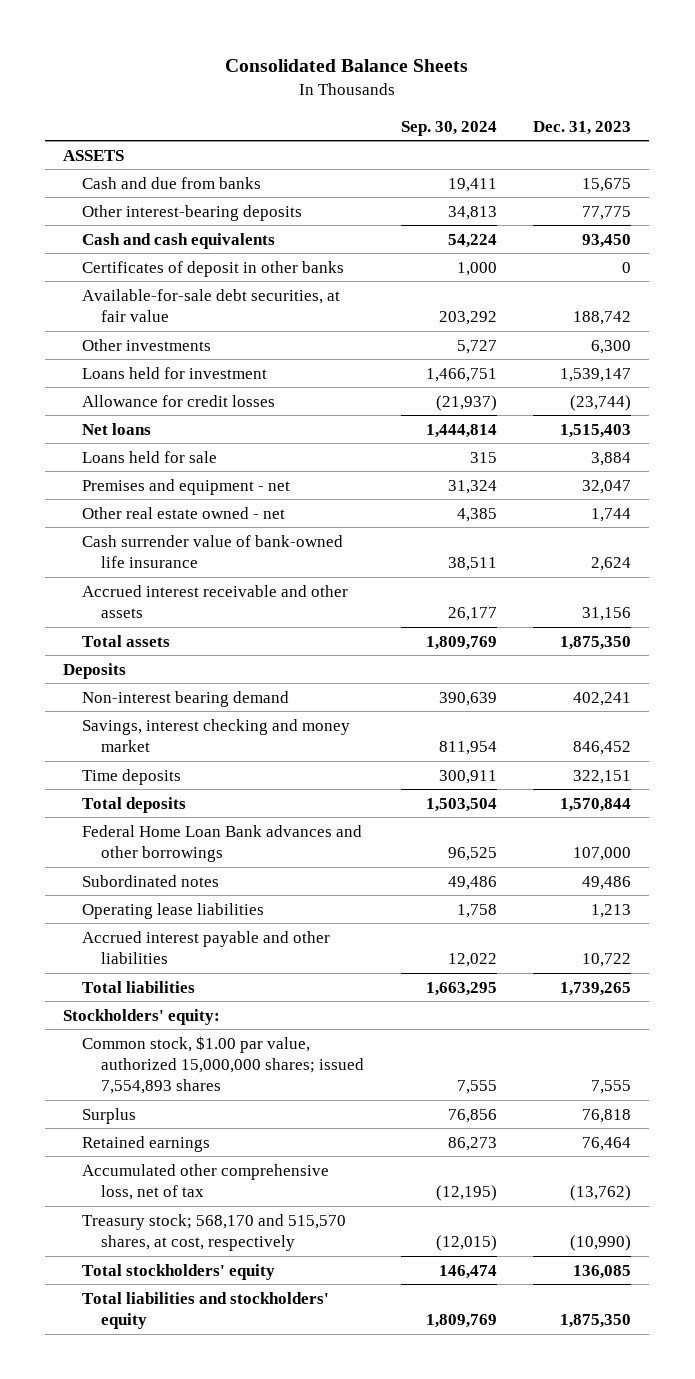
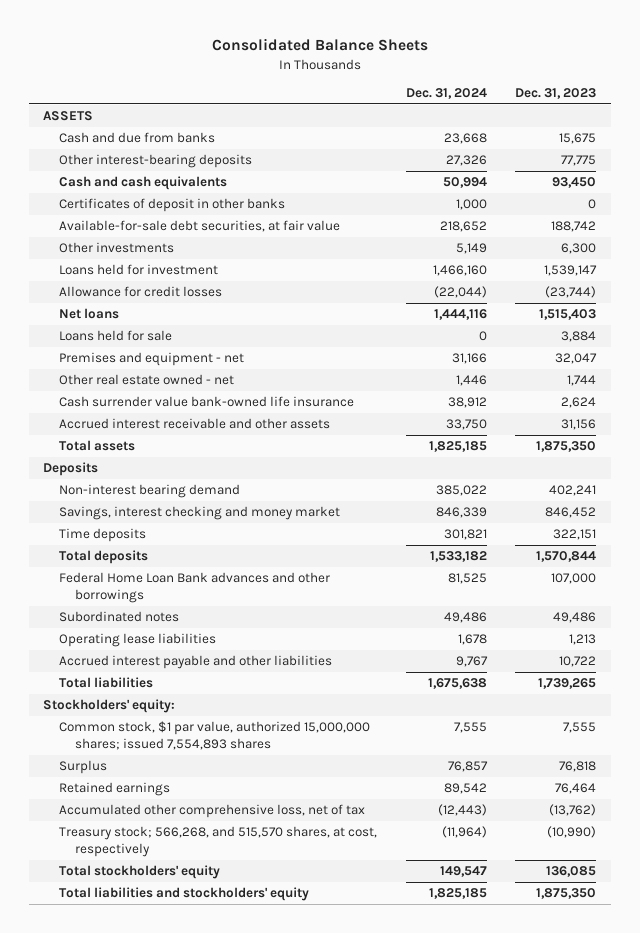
- | Sep. 30, 2024 | Dec. 31, 2023
+ | Dec. 31, 2024 | Dec. 31, 2023
- Cash surrender value of bank-owned life insurance | 38,511 | 2,624
+ Cash surrender value bank-owned life insurance | 38,912 | 2,624
- Common stock, $1.00 par value, authorized 15,000,000 shares; issued 7,554,893 shares | 7,555 | 7,555
+ Common stock, $1 par value, authorized 15,000,000 shares; issued 7,554,893 shares | 7,555 | 7,555
- Treasury stock; 568,170 and 515,570 shares, at cost, respectively | (12,015) | (10,990)
+ Treasury stock; 566,268, and 515,570 shares, at cost, respectively | (11,964) | (10,990)

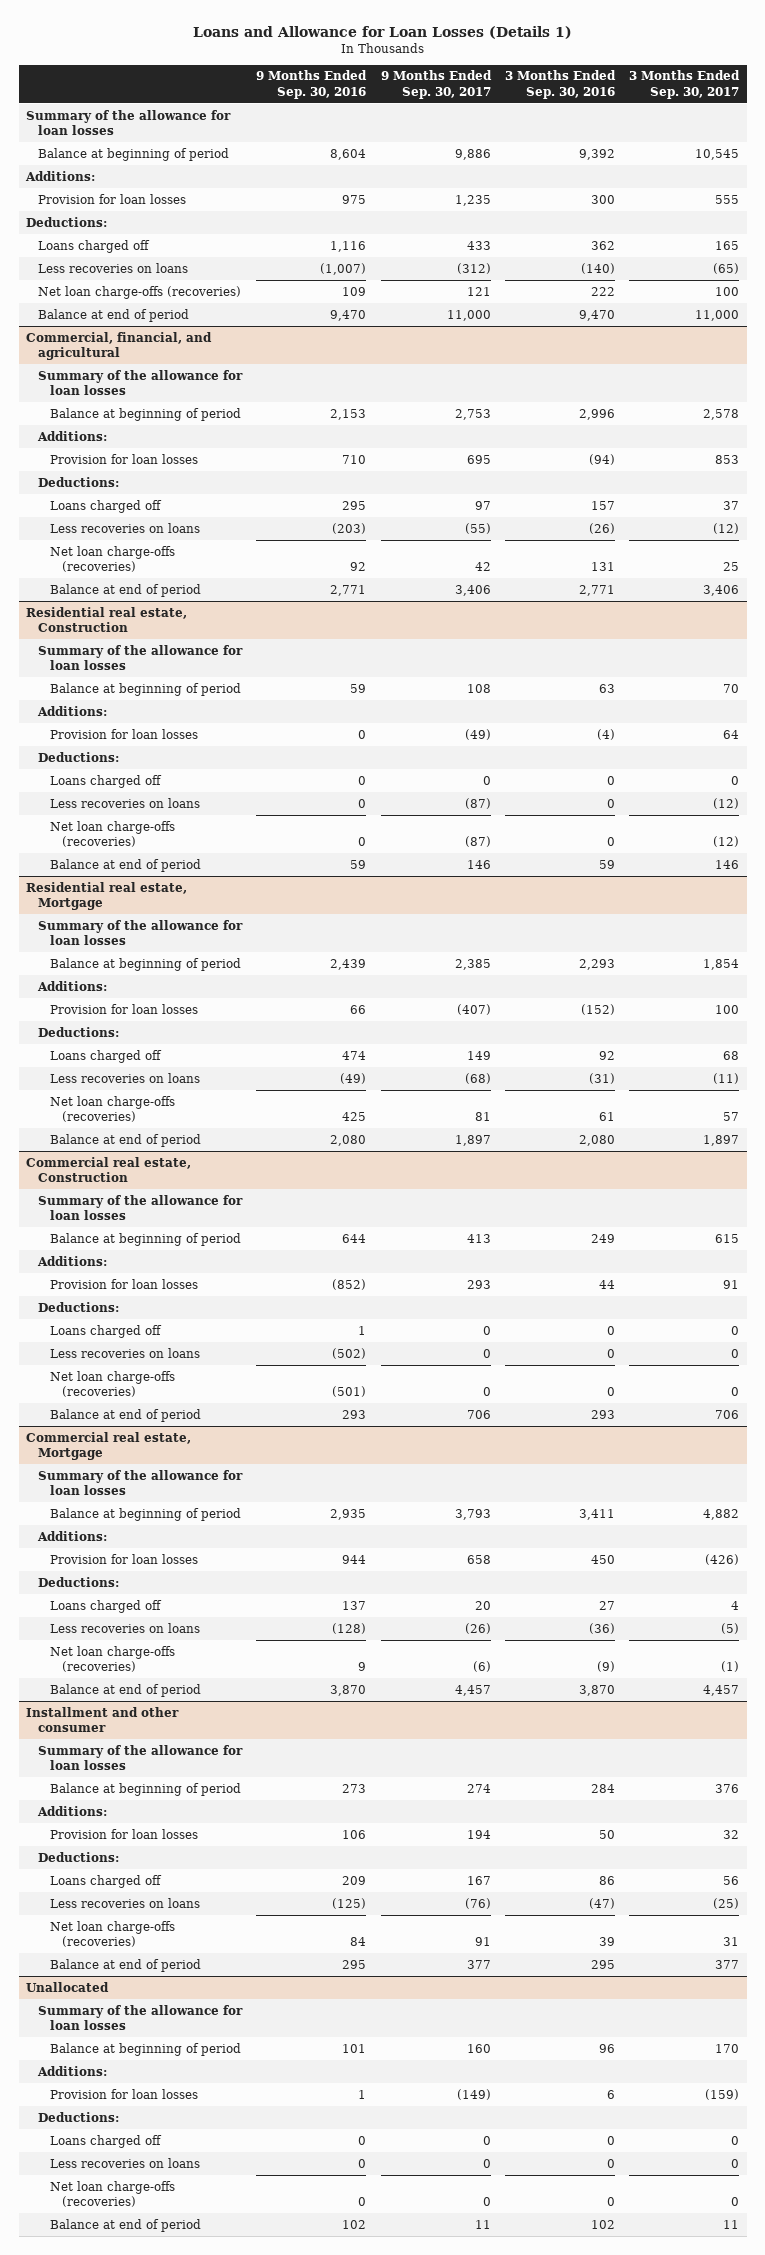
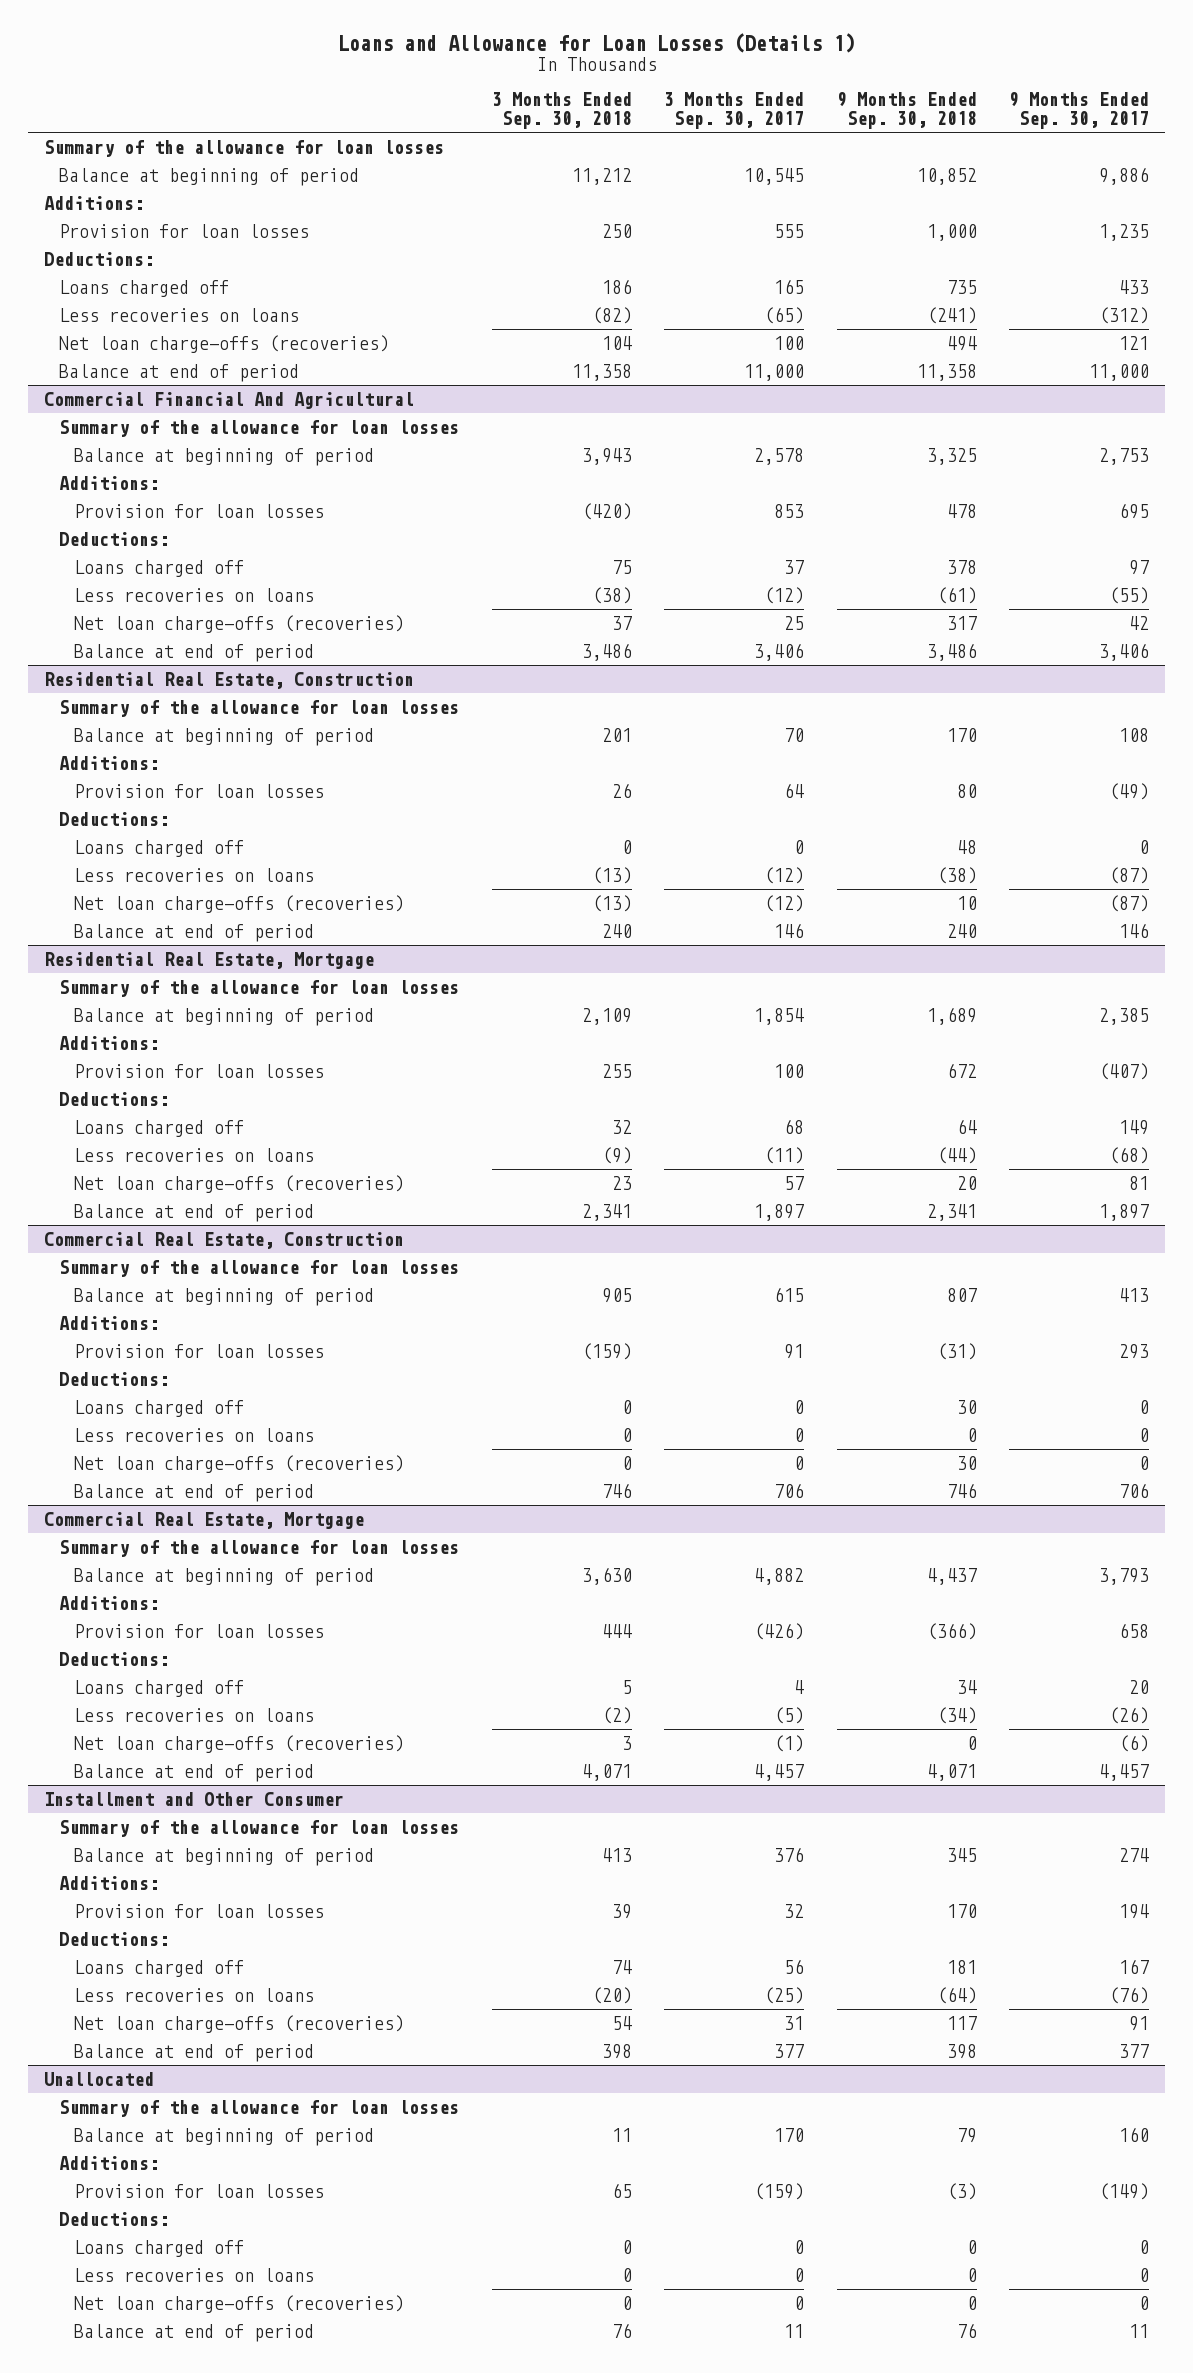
- | 9 Months Ended Sep. 30, 2016 | 9 Months Ended Sep. 30, 2017 | 3 Months Ended Sep. 30, 2016 | 3 Months Ended Sep. 30, 2017
+ | 3 Months Ended Sep. 30, 2018 | 3 Months Ended Sep. 30, 2017 | 9 Months Ended Sep. 30, 2018 | 9 Months Ended Sep. 30, 2017
- Commercial, financial, and agricultural
+ Commercial Financial And Agricultural
- Residential real estate, Construction
+ Residential Real Estate, Construction
- Residential real estate, Mortgage
+ Residential Real Estate, Mortgage
- Commercial real estate, Construction
+ Commercial Real Estate, Construction
- Commercial real estate, Mortgage
+ Commercial Real Estate, Mortgage
- Installment and other consumer
+ Installment and Other Consumer

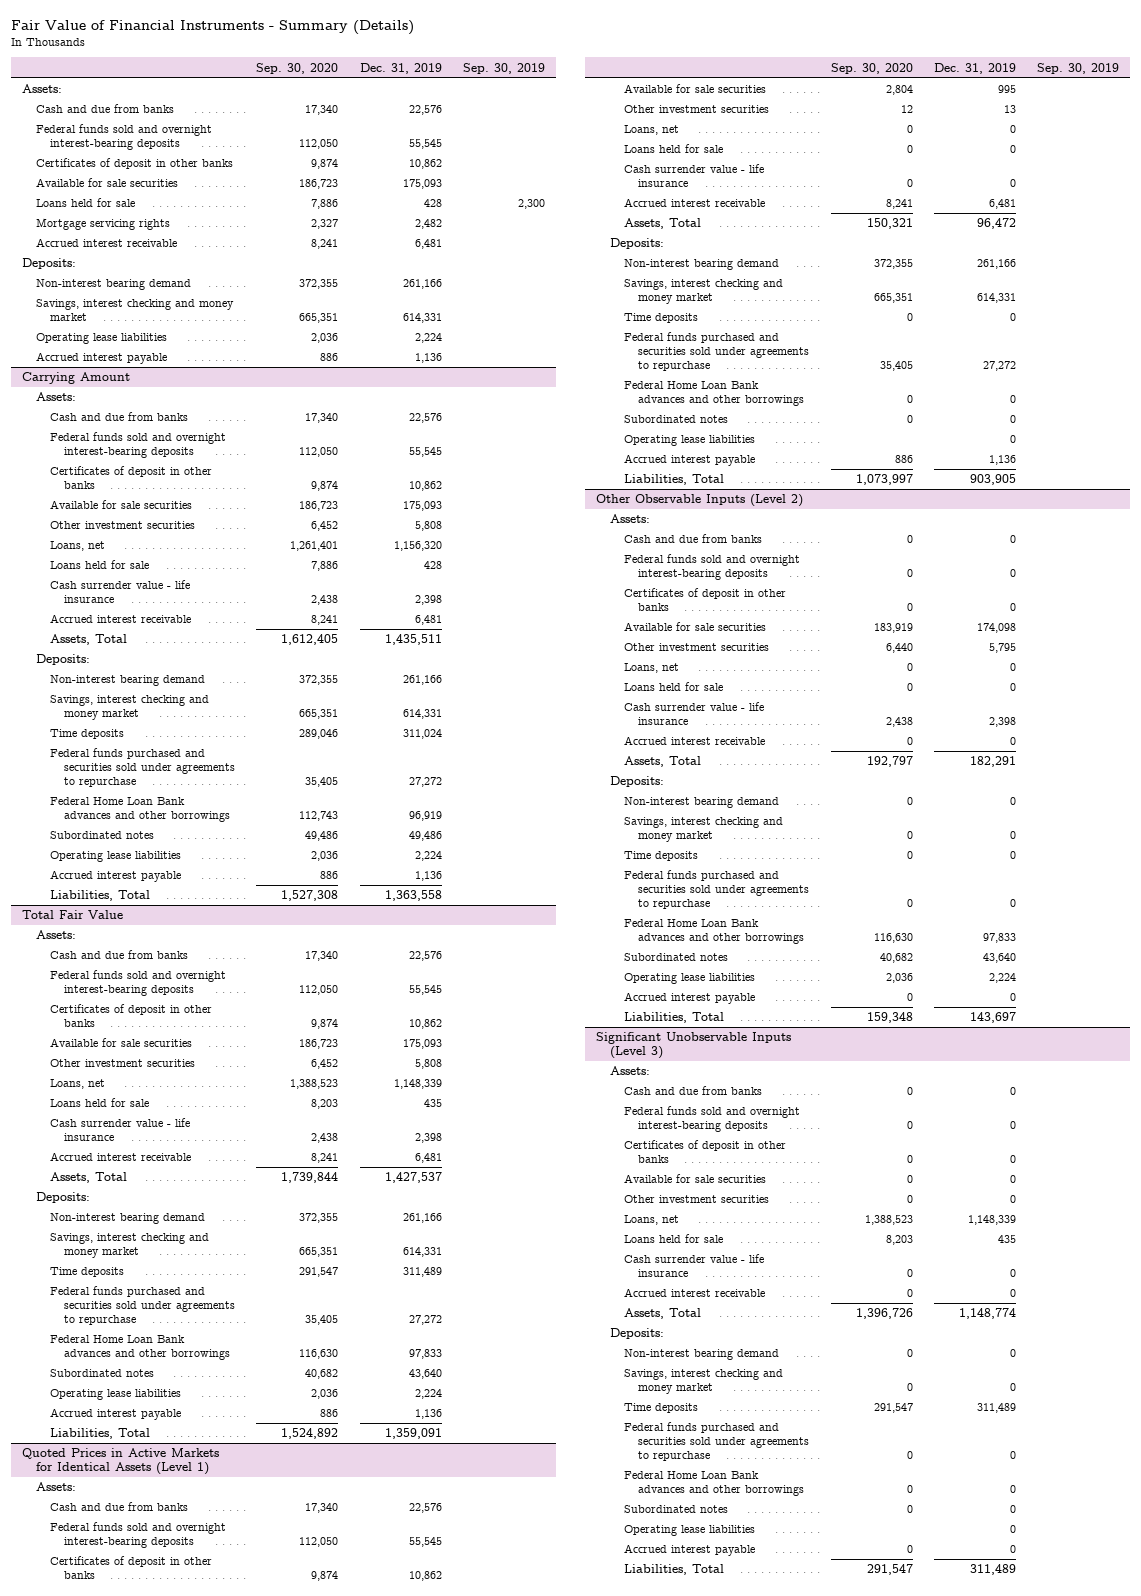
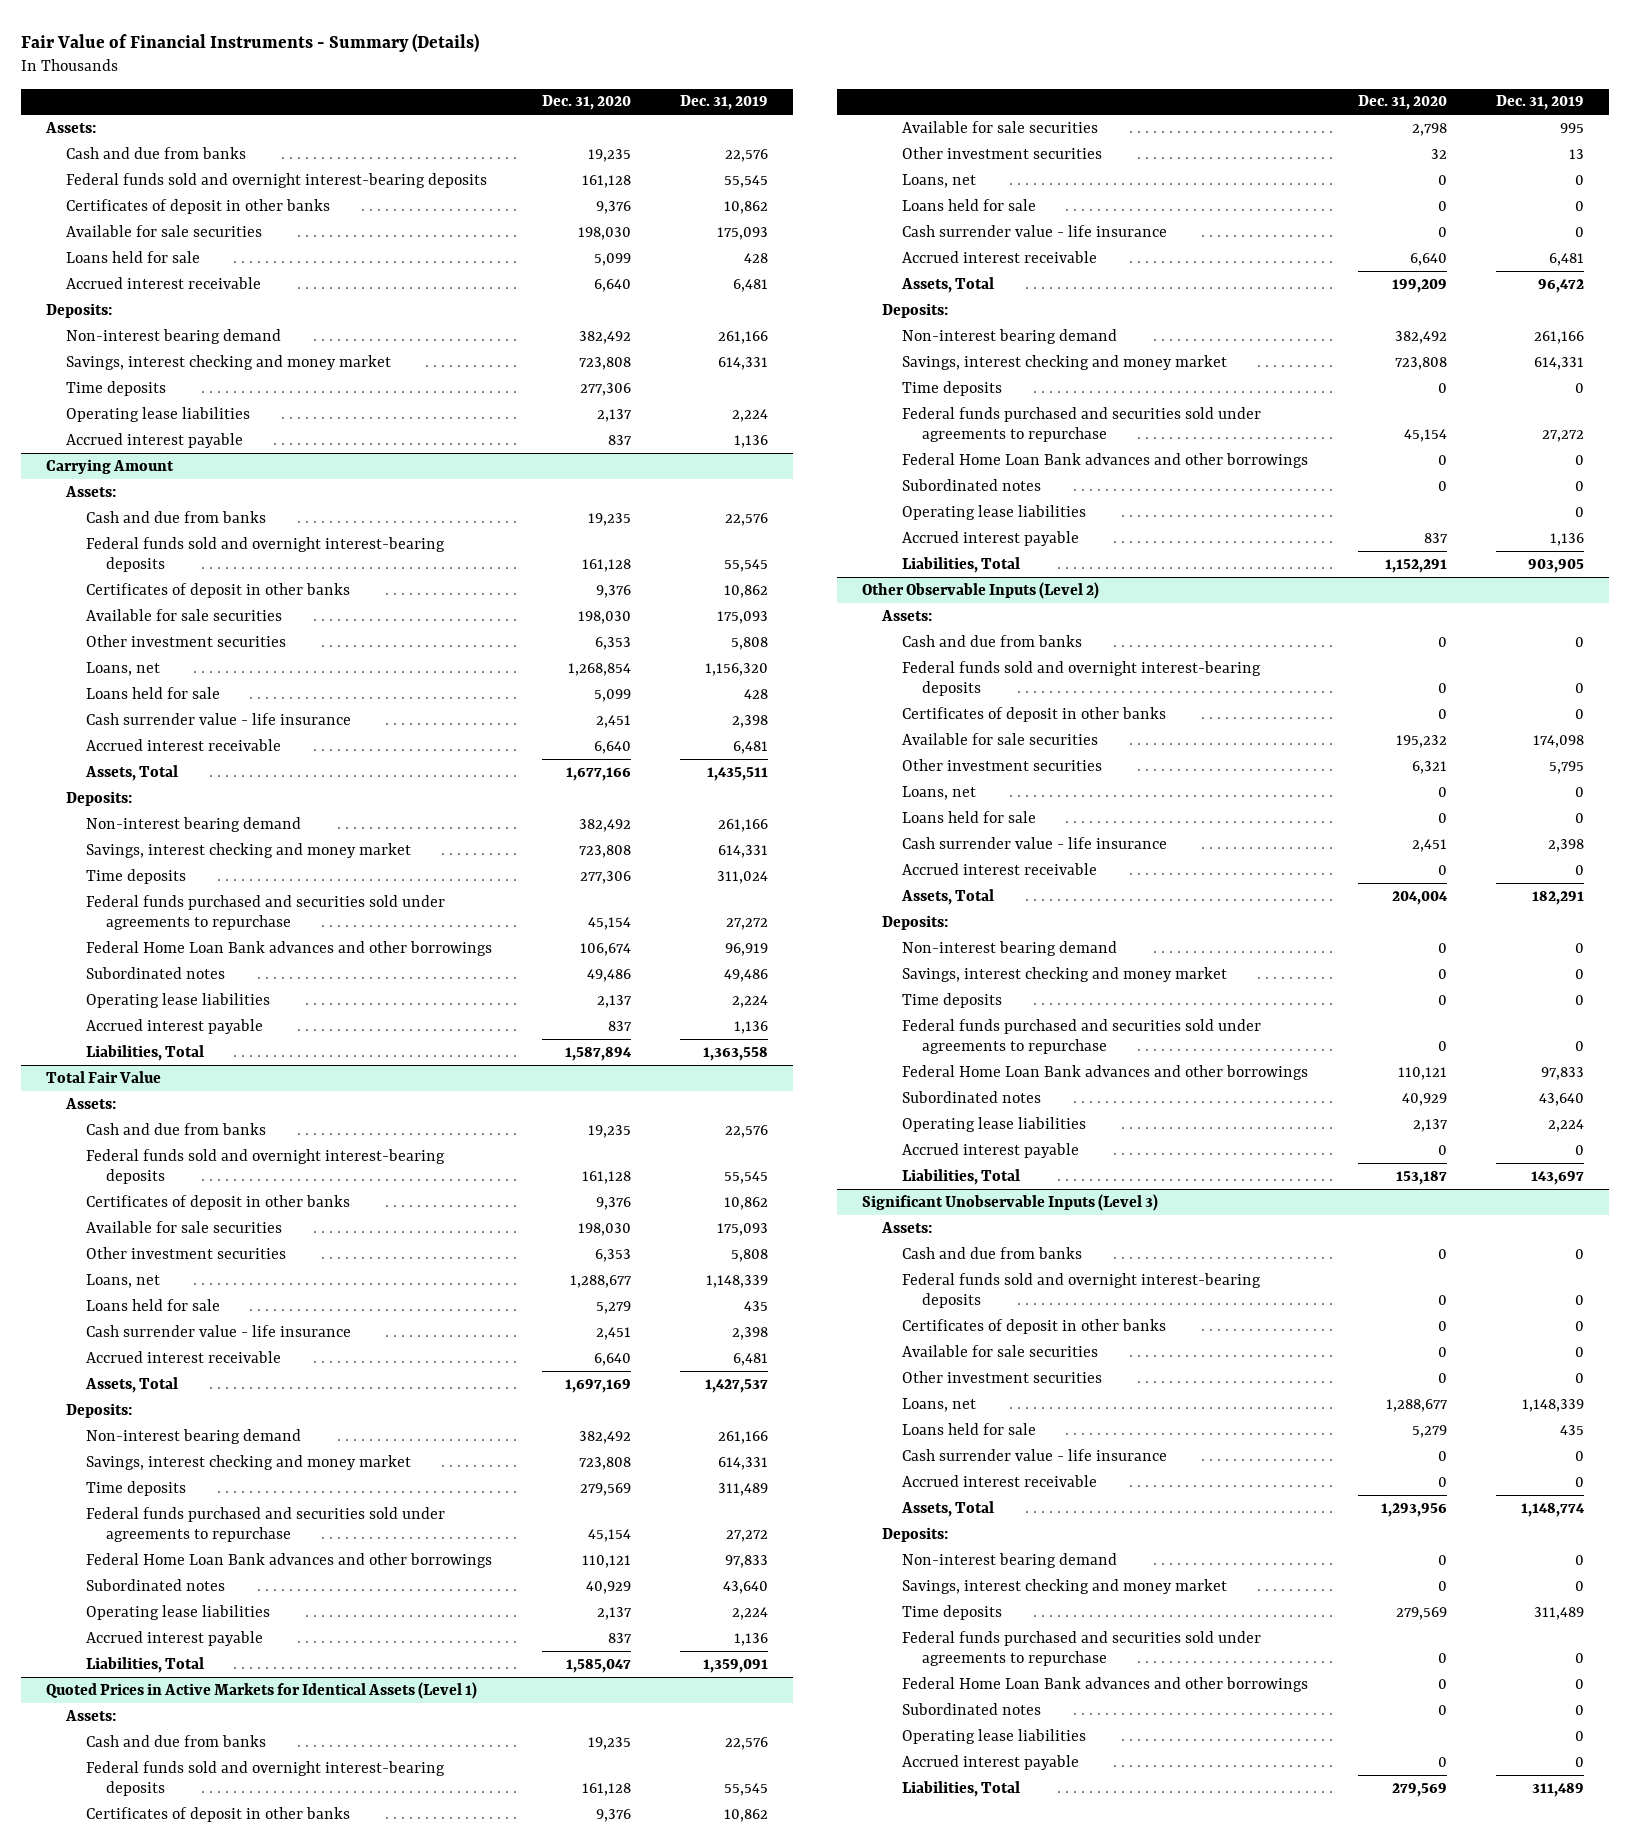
- | Sep. 30, 2020 | Dec. 31, 2019 | Sep. 30, 2019
+ | Dec. 31, 2020 | Dec. 31, 2019
- Mortgage servicing rights | 2,327 | 2,482 |
+ Time deposits | 277,306 |

